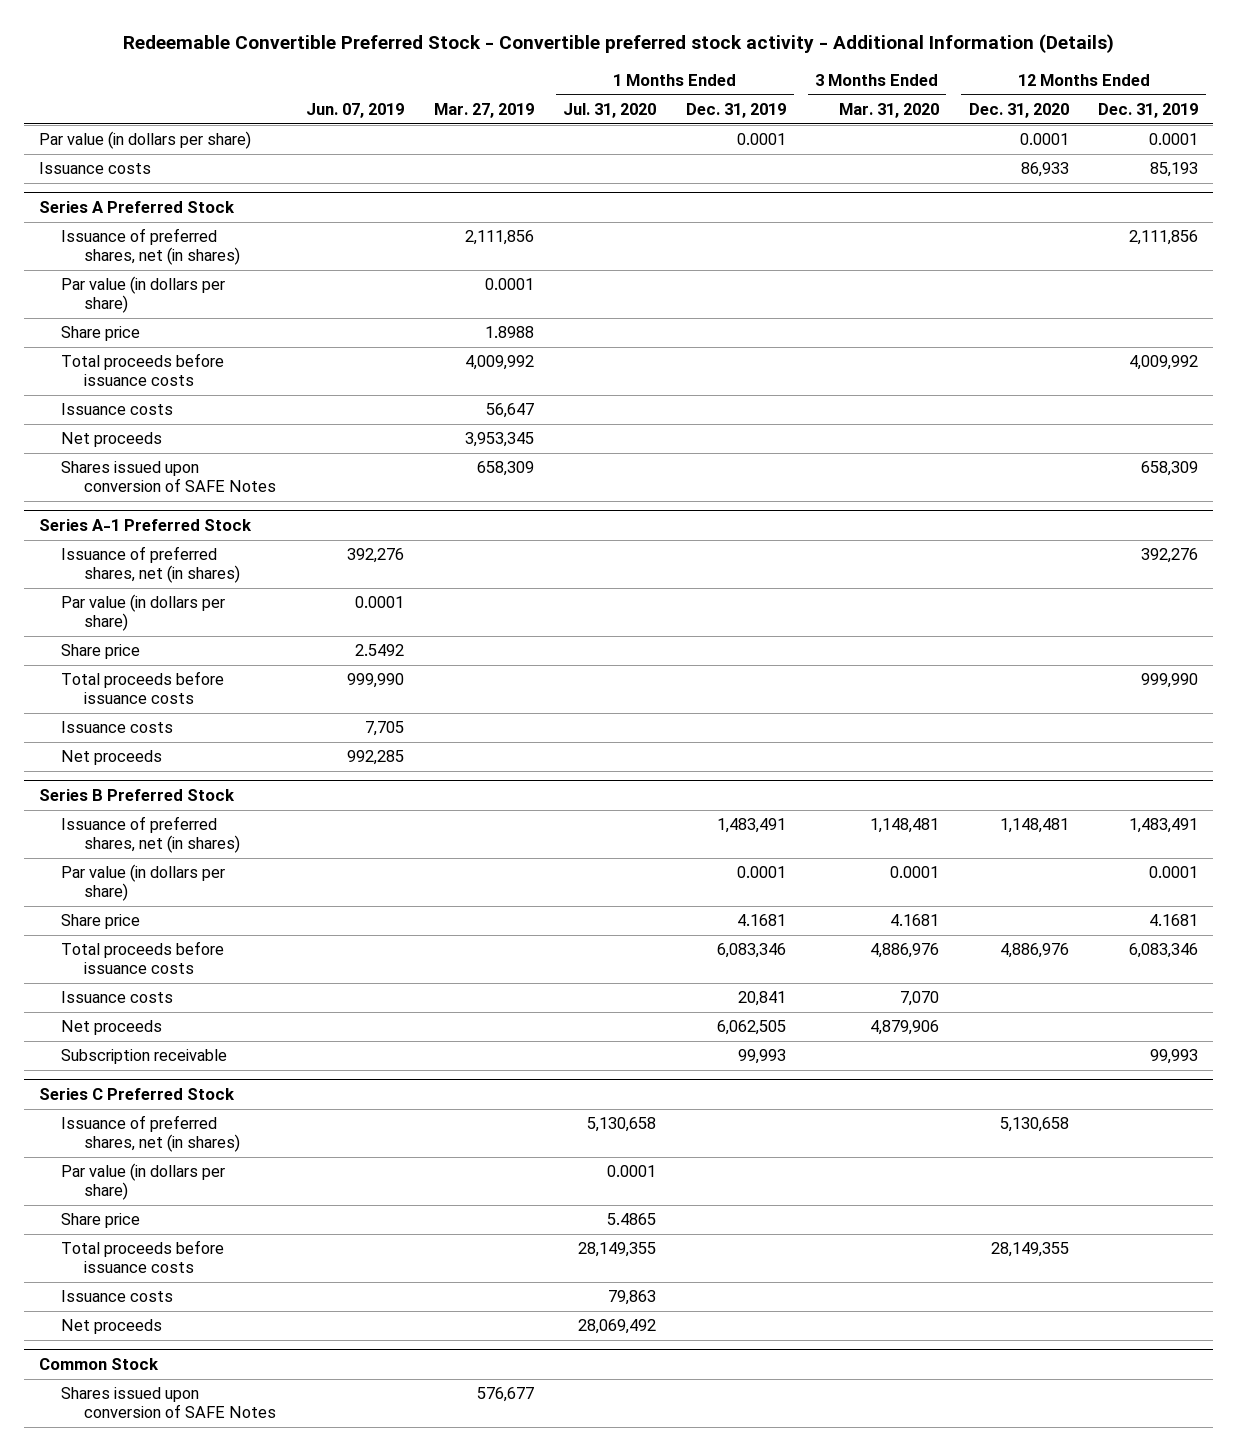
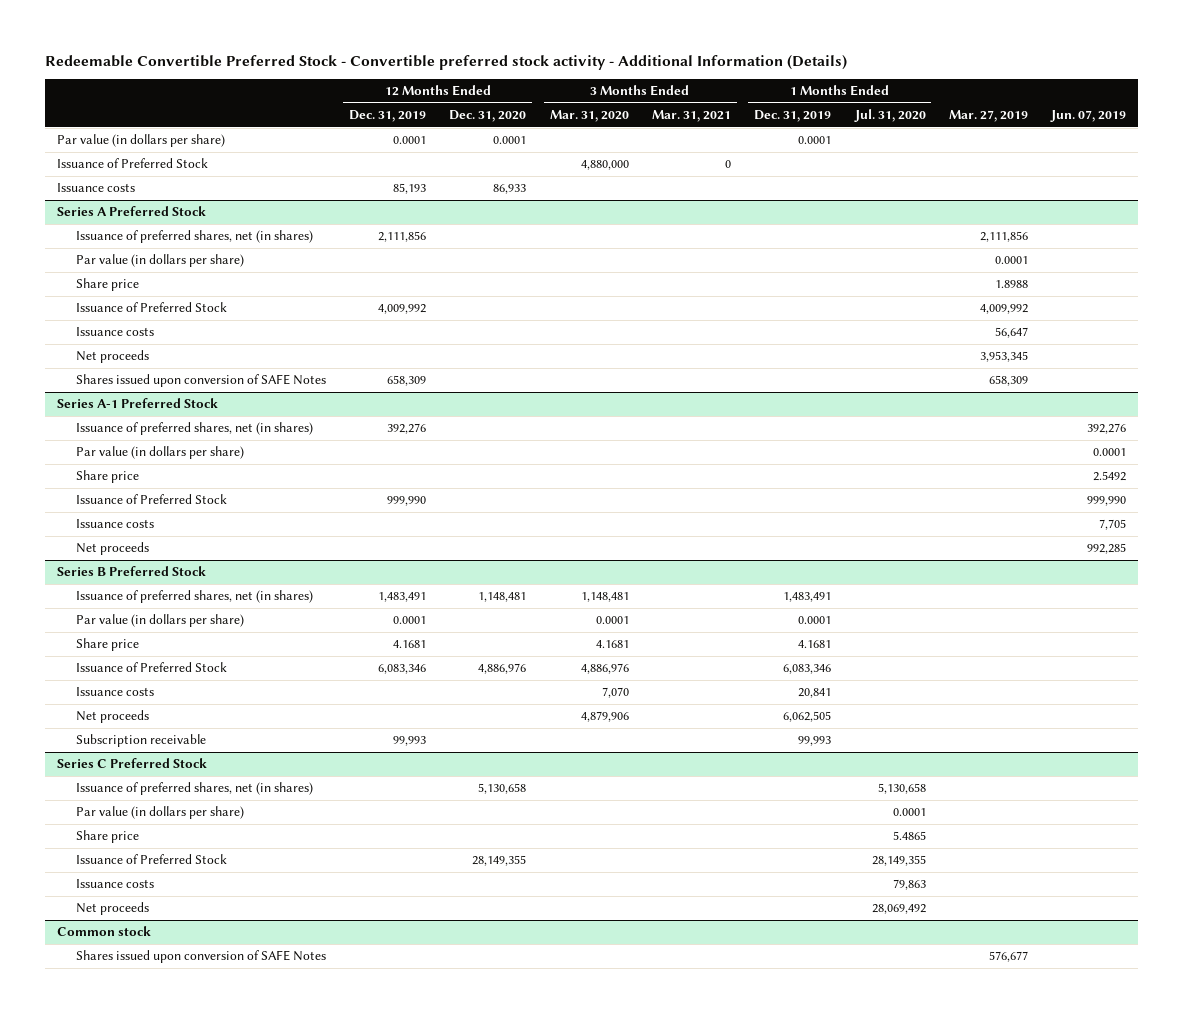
- | Jun. 07, 2019 | Mar. 27, 2019 | 1 Months Ended Jul. 31, 2020 | 1 Months Ended Dec. 31, 2019 | 3 Months Ended Mar. 31, 2020 | 12 Months Ended Dec. 31, 2020 | 12 Months Ended Dec. 31, 2019
+ | 12 Months Ended Dec. 31, 2019 | 12 Months Ended Dec. 31, 2020 | 3 Months Ended Mar. 31, 2020 | 3 Months Ended Mar. 31, 2021 | 1 Months Ended Dec. 31, 2019 | 1 Months Ended Jul. 31, 2020 | Mar. 27, 2019 | Jun. 07, 2019
+ Issuance of Preferred Stock | | | 4,880,000 | 0 | | | |
@ Series A Preferred Stock
- Total proceeds before issuance costs | | 4,009,992 | | | | | 4,009,992
+ Issuance of Preferred Stock | 4,009,992 | | | | | | 4,009,992 |
@ Series A-1 Preferred Stock
- Total proceeds before issuance costs | 999,990 | | | | | | 999,990
+ Issuance of Preferred Stock | 999,990 | | | | | | | 999,990
@ Series B Preferred Stock
- Total proceeds before issuance costs | | | | 6,083,346 | 4,886,976 | 4,886,976 | 6,083,346
+ Issuance of Preferred Stock | 6,083,346 | 4,886,976 | 4,886,976 | | 6,083,346 | | |
@ Series C Preferred Stock
- Total proceeds before issuance costs | | | 28,149,355 | | | 28,149,355 |
+ Issuance of Preferred Stock | | 28,149,355 | | | | 28,149,355 | |
- Common Stock
+ Common stock

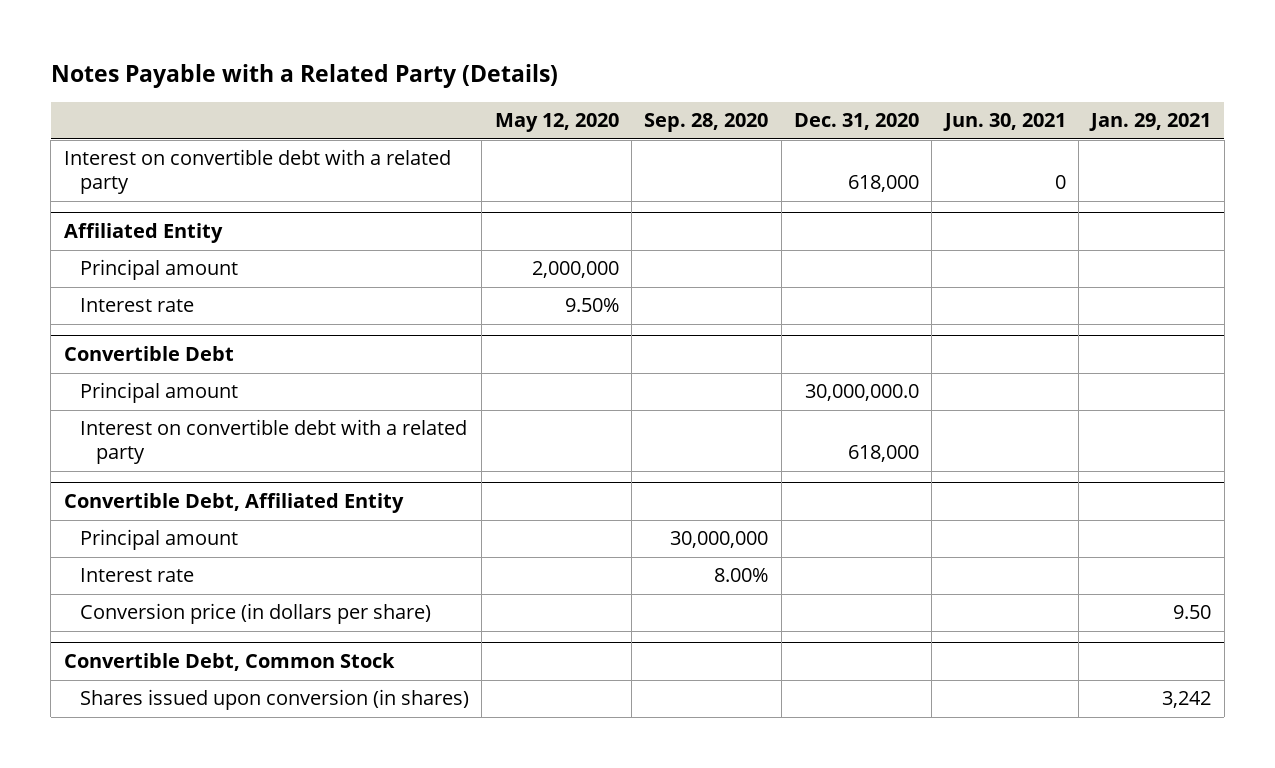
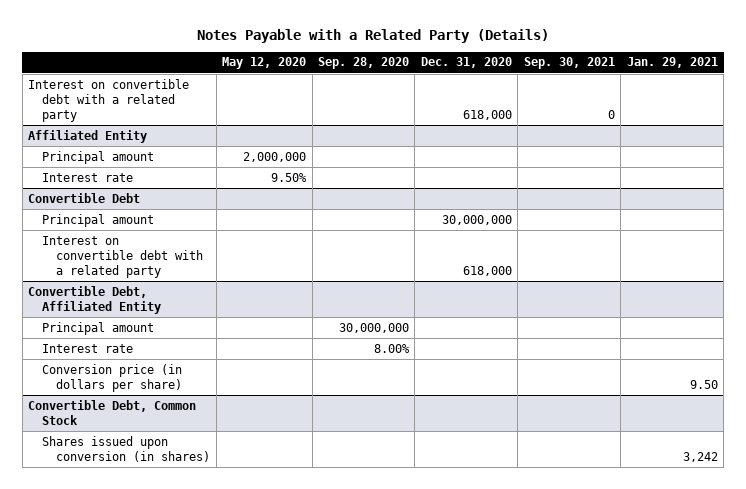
- | May 12, 2020 | Sep. 28, 2020 | Dec. 31, 2020 | Jun. 30, 2021 | Jan. 29, 2021
+ | May 12, 2020 | Sep. 28, 2020 | Dec. 31, 2020 | Sep. 30, 2021 | Jan. 29, 2021
@ Convertible Debt
- Principal amount | | | 30,000,000.0 | |
+ Principal amount | | | 30,000,000 | |

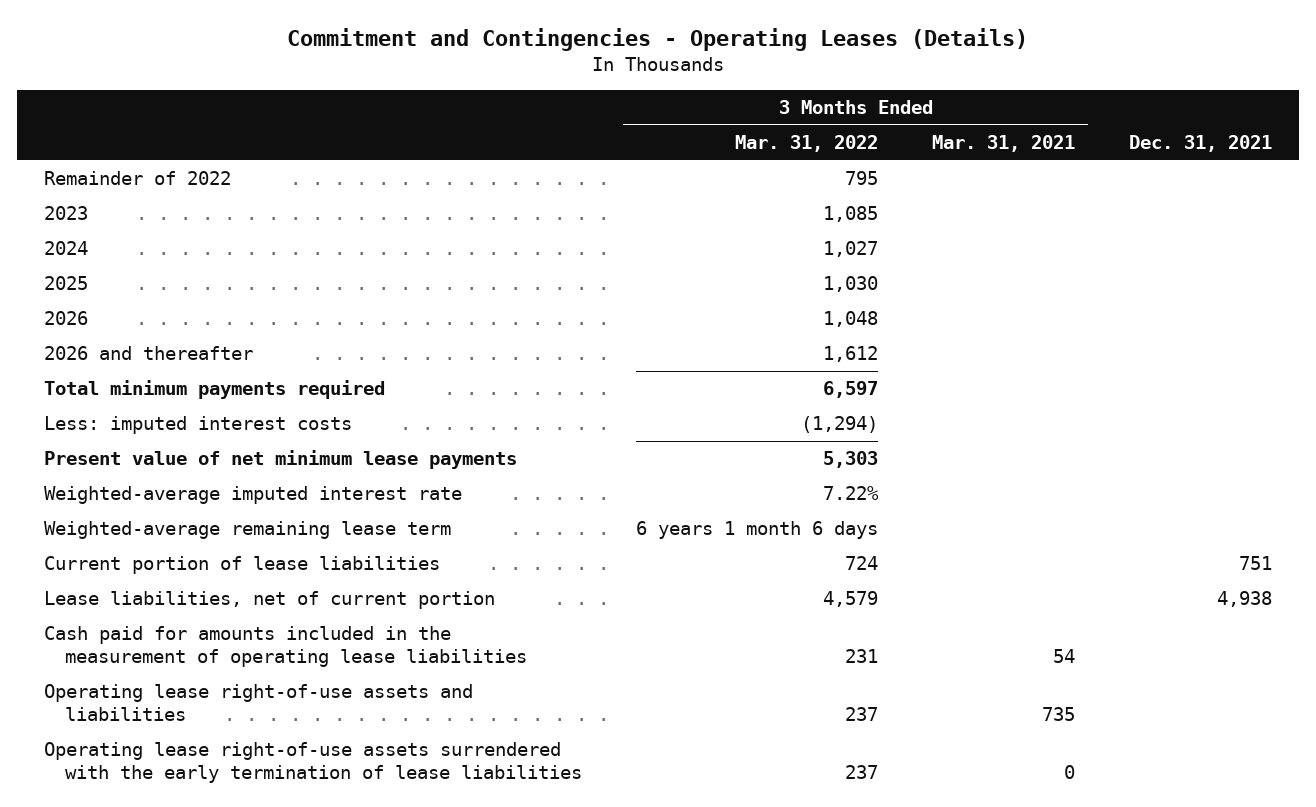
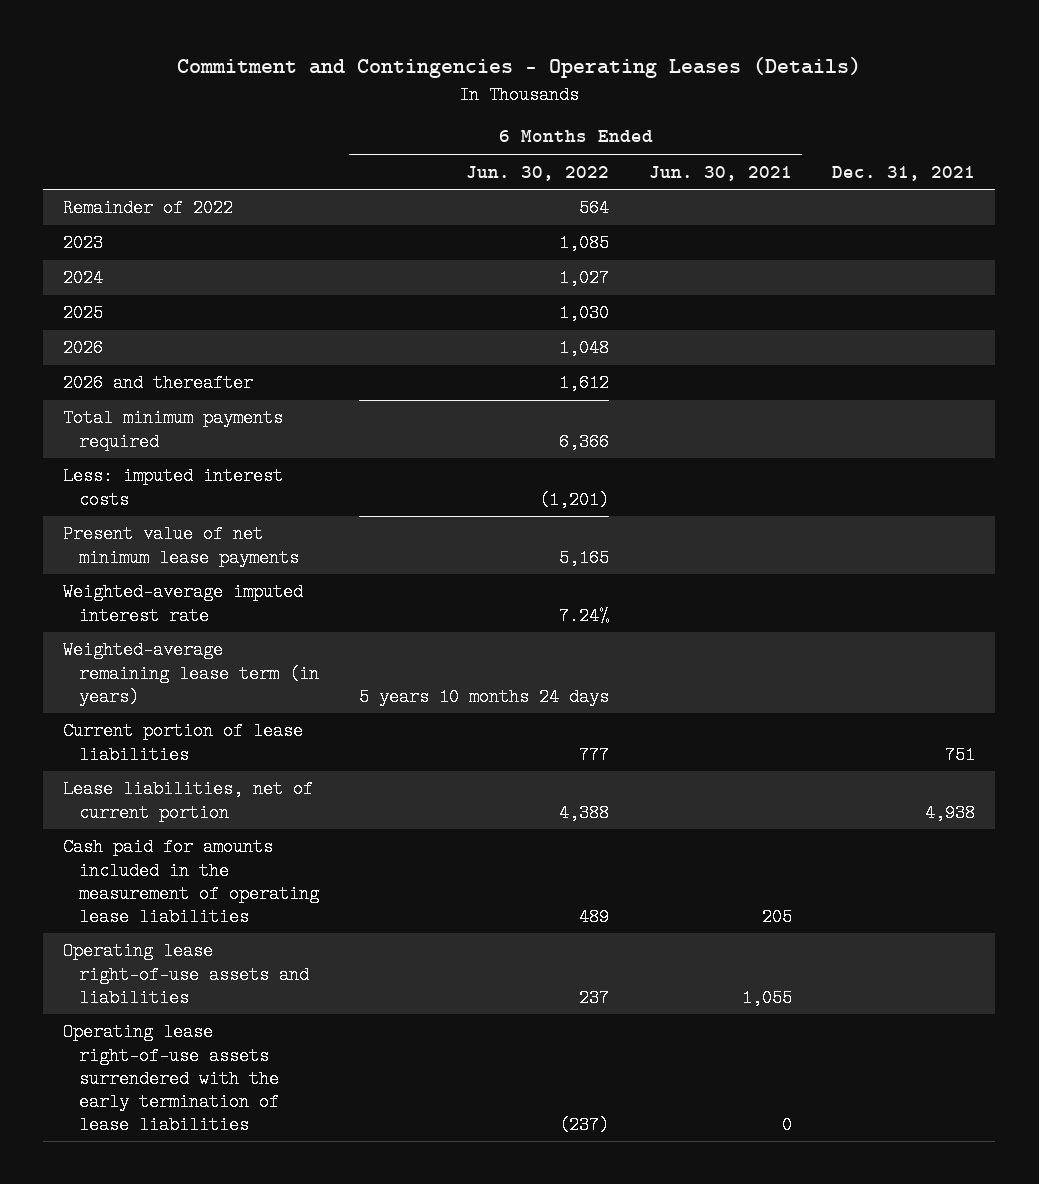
- | 3 Months Ended Mar. 31, 2022 | 3 Months Ended Mar. 31, 2021 | Dec. 31, 2021
+ | 6 Months Ended Jun. 30, 2022 | 6 Months Ended Jun. 30, 2021 | Dec. 31, 2021
- Weighted-average remaining lease term | 6 years 1 month 6 days | |
+ Weighted-average remaining lease term (in years) | 5 years 10 months 24 days | |

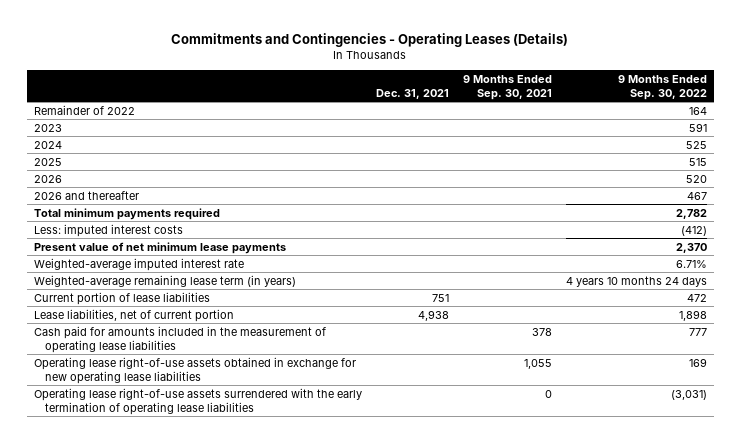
- Commitment and Contingencies - Operating Leases (Details)
+ Commitments and Contingencies - Operating Leases (Details)
- | 6 Months Ended Jun. 30, 2022 | 6 Months Ended Jun. 30, 2021 | Dec. 31, 2021
+ | Dec. 31, 2021 | 9 Months Ended Sep. 30, 2021 | 9 Months Ended Sep. 30, 2022
- Operating lease right-of-use assets and liabilities | 237 | 1,055 |
- Operating lease right-of-use assets surrendered with the early termination of lease liabilities | (237) | 0 |
+ Operating lease right-of-use assets obtained in exchange for new operating lease liabilities | | 1,055 | 169
+ Operating lease right-of-use assets surrendered with the early termination of operating lease liabilities | | 0 | (3,031)

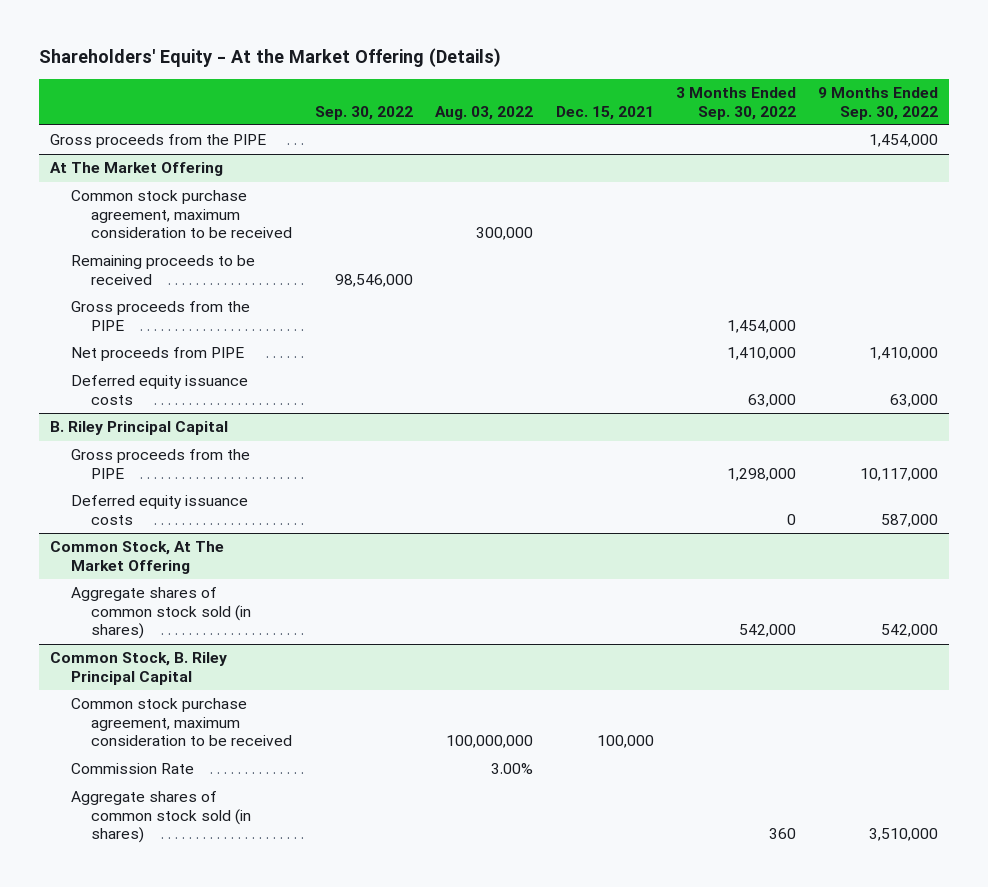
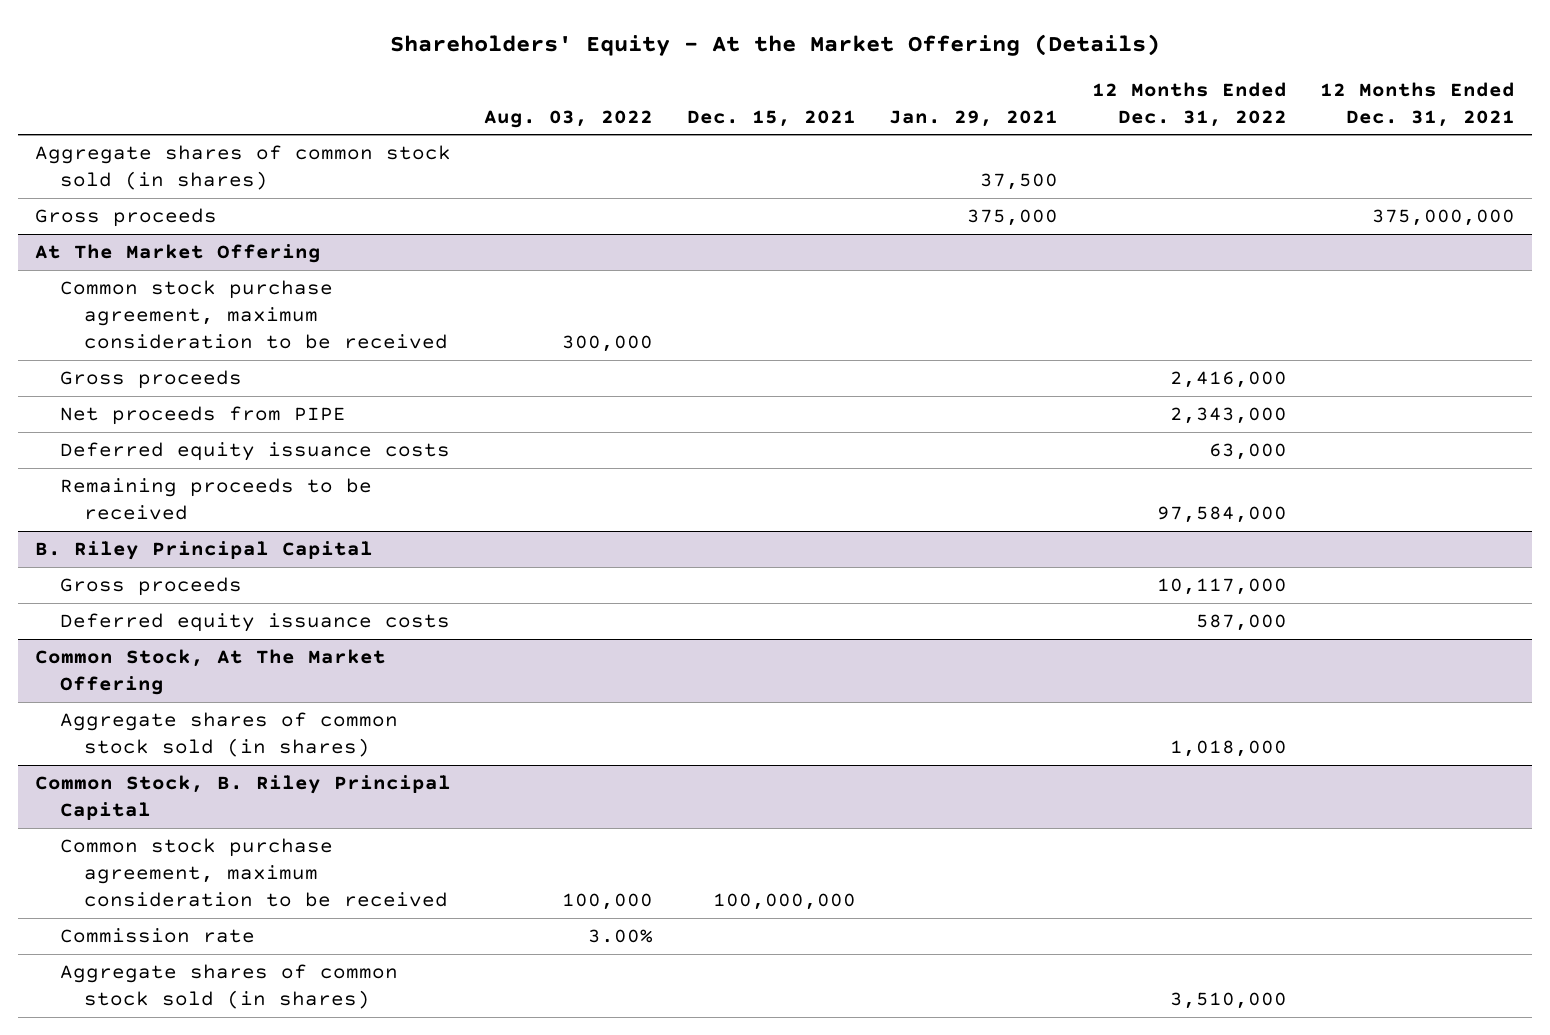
- | Sep. 30, 2022 | Aug. 03, 2022 | Dec. 15, 2021 | 3 Months Ended Sep. 30, 2022 | 9 Months Ended Sep. 30, 2022
+ | Aug. 03, 2022 | Dec. 15, 2021 | Jan. 29, 2021 | 12 Months Ended Dec. 31, 2022 | 12 Months Ended Dec. 31, 2021
- Gross proceeds from the PIPE | | | | | 1,454,000
+ Aggregate shares of common stock sold (in shares) | | | 37,500 | |
+ Gross proceeds | | | 375,000 | | 375,000,000
@ At The Market Offering
- Gross proceeds from the PIPE | | | | 1,454,000 |
+ Gross proceeds | | | | 2,416,000 |
moved down: Remaining proceeds to be received | | | | 97,584,000 |
@ B. Riley Principal Capital
- Gross proceeds from the PIPE | | | | 1,298,000 | 10,117,000
+ Gross proceeds | | | | 10,117,000 |
@ Common Stock, B. Riley Principal Capital
- Common stock purchase agreement, maximum consideration to be received | | 100,000,000 | 100,000 | |
- Commission Rate | | 3.00% | | |
+ Common stock purchase agreement, maximum consideration to be received | 100,000 | 100,000,000 | | |
+ Commission rate | 3.00% | | | |

